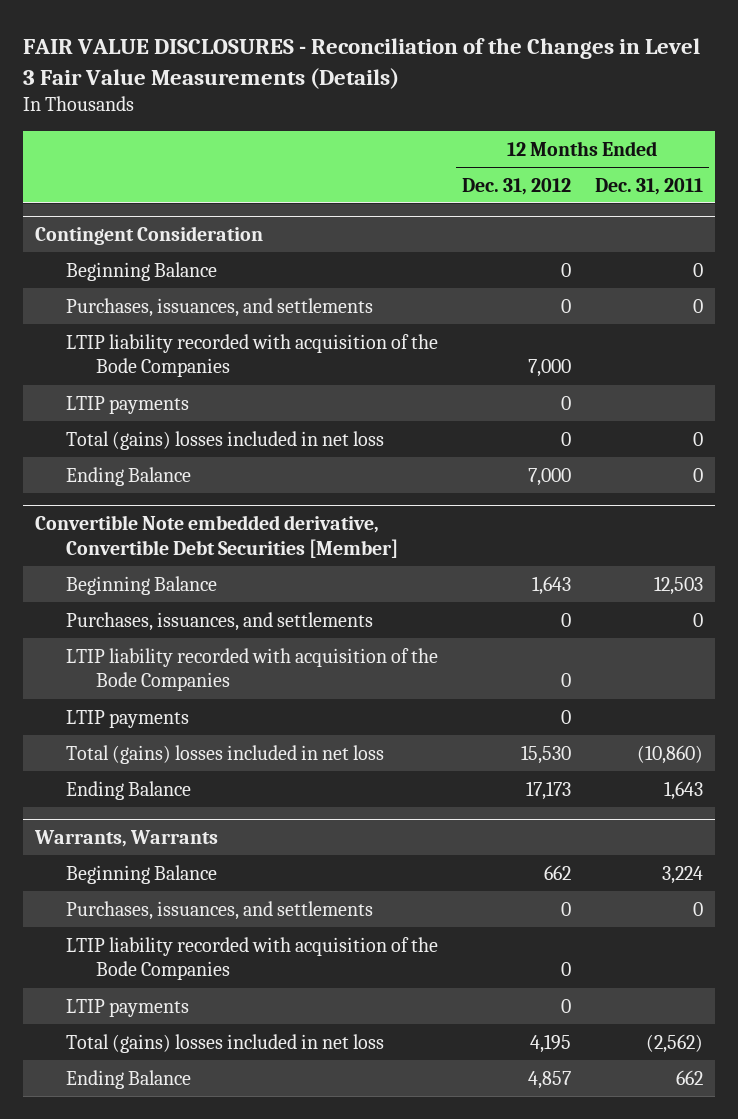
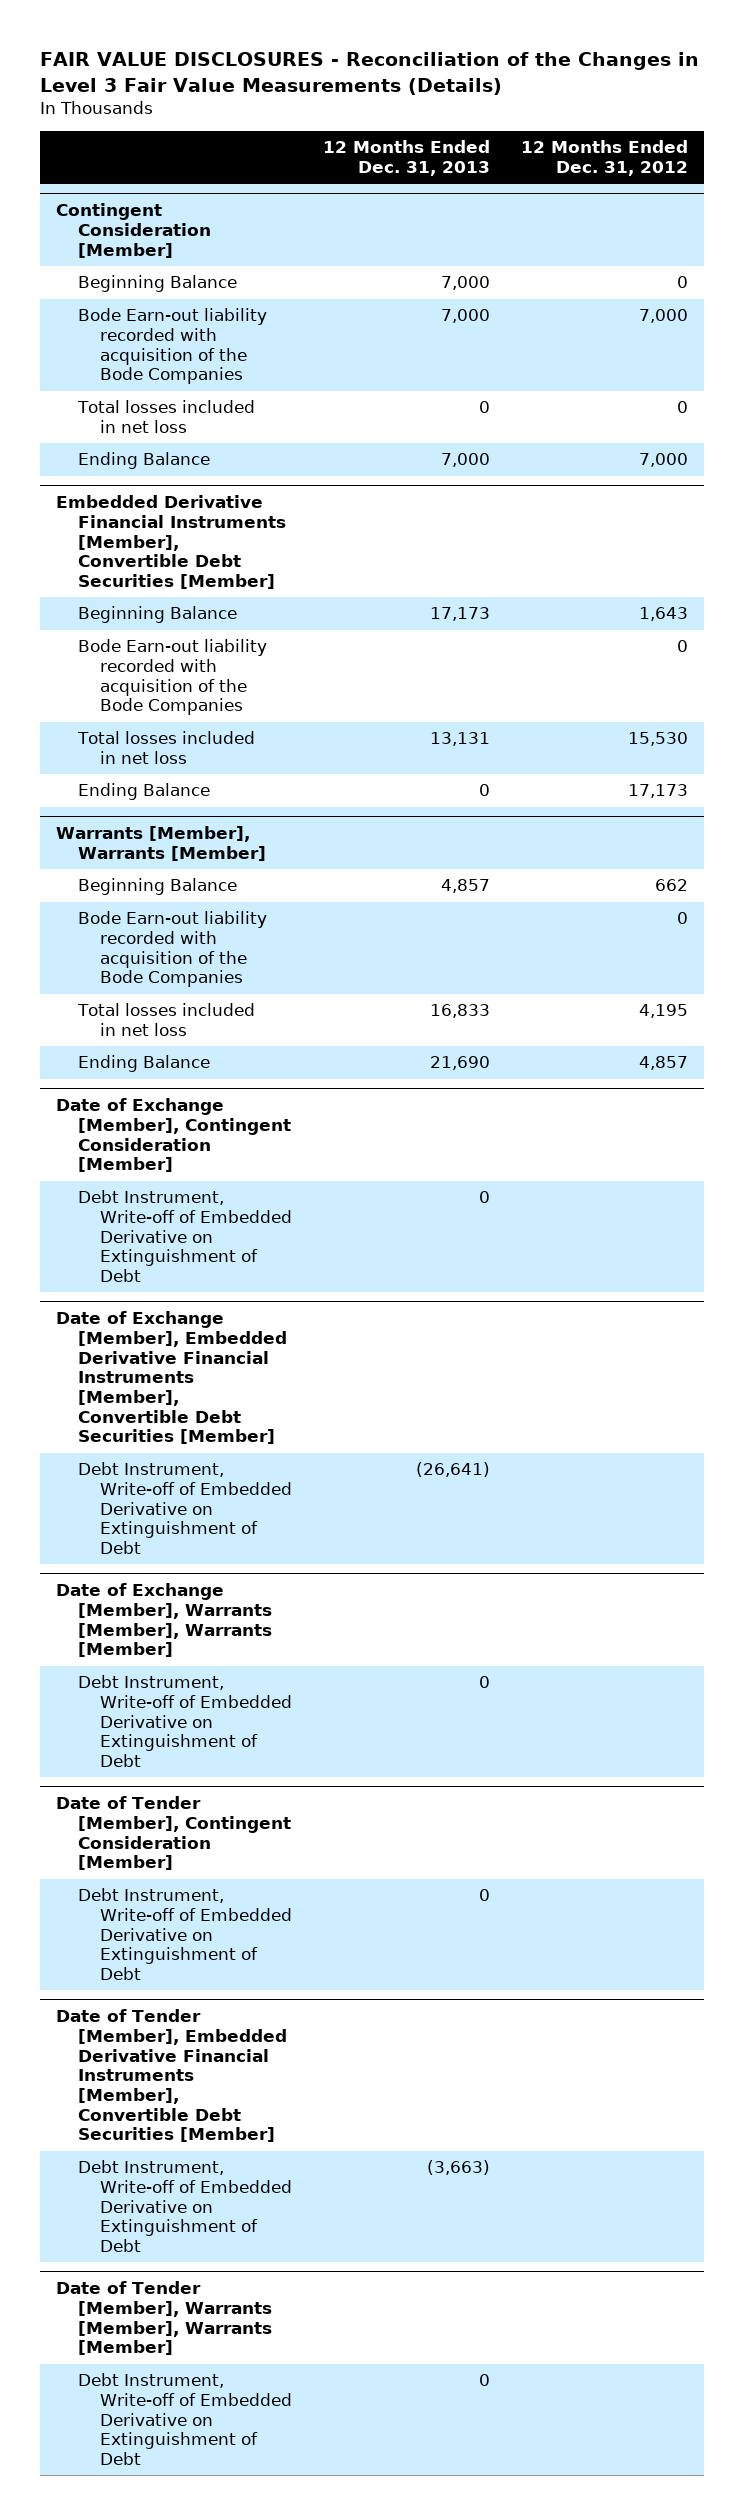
- | 12 Months Ended Dec. 31, 2012 | 12 Months Ended Dec. 31, 2011
+ | 12 Months Ended Dec. 31, 2013 | 12 Months Ended Dec. 31, 2012
- Contingent Consideration
+ Contingent Consideration [Member]
- Purchases, issuances, and settlements | 0 | 0
- LTIP liability recorded with acquisition of the Bode Companies | 7,000 |
- LTIP payments | 0 |
- Total (gains) losses included in net loss | 0 | 0
+ Bode Earn-out liability recorded with acquisition of the Bode Companies | 7,000 | 7,000
+ Total losses included in net loss | 0 | 0
- Convertible Note embedded derivative, Convertible Debt Securities [Member]
+ Embedded Derivative Financial Instruments [Member], Convertible Debt Securities [Member]
- Purchases, issuances, and settlements | 0 | 0
- LTIP liability recorded with acquisition of the Bode Companies | 0 |
- LTIP payments | 0 |
- Total (gains) losses included in net loss | 15,530 | (10,860)
+ Bode Earn-out liability recorded with acquisition of the Bode Companies | | 0
+ Total losses included in net loss | 13,131 | 15,530
- Warrants, Warrants
+ Warrants [Member], Warrants [Member]
- Purchases, issuances, and settlements | 0 | 0
- LTIP liability recorded with acquisition of the Bode Companies | 0 |
- LTIP payments | 0 |
- Total (gains) losses included in net loss | 4,195 | (2,562)
+ Bode Earn-out liability recorded with acquisition of the Bode Companies | | 0
+ Total losses included in net loss | 16,833 | 4,195
+ Date of Exchange [Member], Contingent Consideration [Member]
+ Debt Instrument, Write-off of Embedded Derivative on Extinguishment of Debt | 0 |
+ Date of Exchange [Member], Embedded Derivative Financial Instruments [Member], Convertible Debt Securities [Member]
+ Debt Instrument, Write-off of Embedded Derivative on Extinguishment of Debt | (26,641) |
+ Date of Exchange [Member], Warrants [Member], Warrants [Member]
+ Debt Instrument, Write-off of Embedded Derivative on Extinguishment of Debt | 0 |
+ Date of Tender [Member], Contingent Consideration [Member]
+ Debt Instrument, Write-off of Embedded Derivative on Extinguishment of Debt | 0 |
+ Date of Tender [Member], Embedded Derivative Financial Instruments [Member], Convertible Debt Securities [Member]
+ Debt Instrument, Write-off of Embedded Derivative on Extinguishment of Debt | (3,663) |
+ Date of Tender [Member], Warrants [Member], Warrants [Member]
+ Debt Instrument, Write-off of Embedded Derivative on Extinguishment of Debt | 0 |

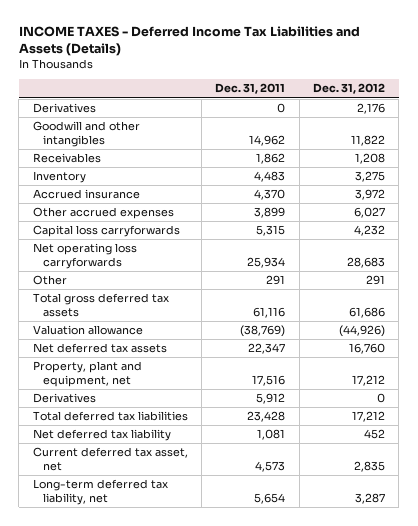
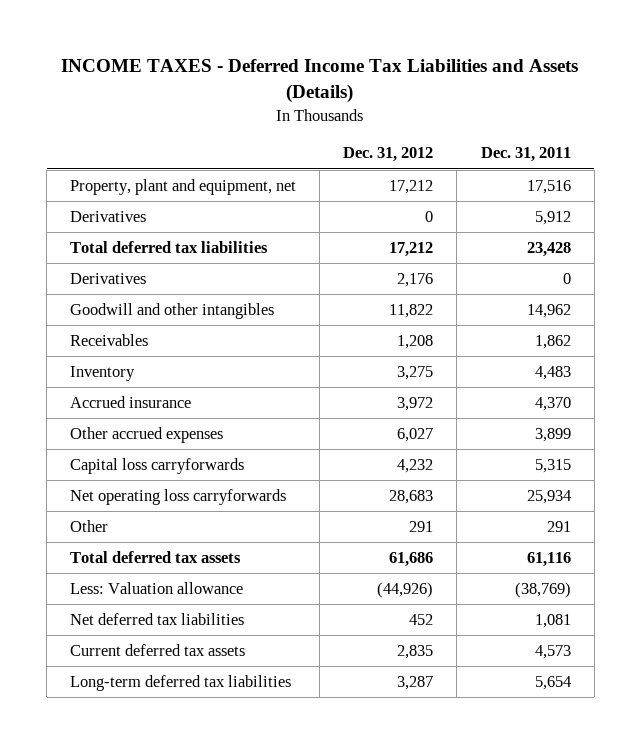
- | Dec. 31, 2011 | Dec. 31, 2012
+ | Dec. 31, 2012 | Dec. 31, 2011
moved up: Property, plant and equipment, net | 17,212 | 17,516
moved up: Derivatives | 0 | 5,912
moved up: Total deferred tax liabilities | 17,212 | 23,428
- Total gross deferred tax assets | 61,116 | 61,686
- Valuation allowance | (38,769) | (44,926)
- Net deferred tax assets | 22,347 | 16,760
- Net deferred tax liability | 1,081 | 452
- Current deferred tax asset, net | 4,573 | 2,835
- Long-term deferred tax liability, net | 5,654 | 3,287
+ Total deferred tax assets | 61,686 | 61,116
+ Less: Valuation allowance | (44,926) | (38,769)
+ Net deferred tax liabilities | 452 | 1,081
+ Current deferred tax assets | 2,835 | 4,573
+ Long-term deferred tax liabilities | 3,287 | 5,654

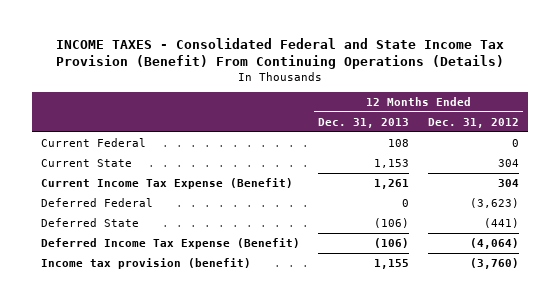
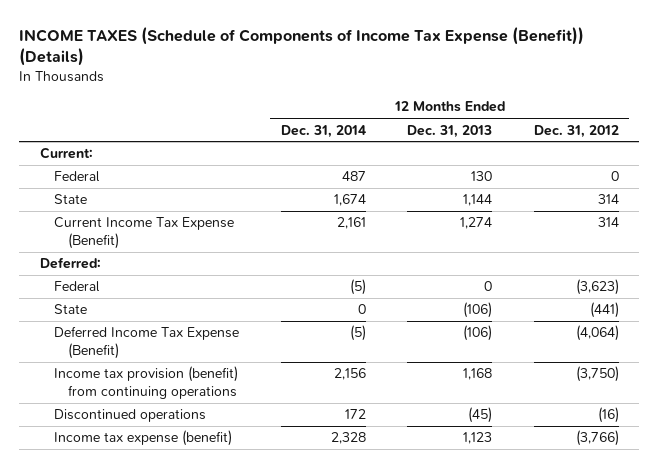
- INCOME TAXES - Consolidated Federal and State Income Tax Provision (Benefit) From Continuing Operations (Details)
+ INCOME TAXES (Schedule of Components of Income Tax Expense (Benefit)) (Details)
- | 12 Months Ended Dec. 31, 2013 | 12 Months Ended Dec. 31, 2012
+ | 12 Months Ended Dec. 31, 2014 | 12 Months Ended Dec. 31, 2013 | 12 Months Ended Dec. 31, 2012
- Current Federal | 108 | 0
- Current State | 1,153 | 304
- Current Income Tax Expense (Benefit) | 1,261 | 304
- Deferred Federal | 0 | (3,623)
- Deferred State | (106) | (441)
+ Current:
+ Federal | 487 | 130 | 0
+ State | 1,674 | 1,144 | 314
+ Current Income Tax Expense (Benefit) | 2,161 | 1,274 | 314
+ Deferred:
+ Federal | (5) | 0 | (3,623)
+ State | 0 | (106) | (441)
- Income tax provision (benefit) | 1,155 | (3,760)
+ Income tax provision (benefit) from continuing operations | 2,156 | 1,168 | (3,750)
+ Discontinued operations | 172 | (45) | (16)
+ Income tax expense (benefit) | 2,328 | 1,123 | (3,766)

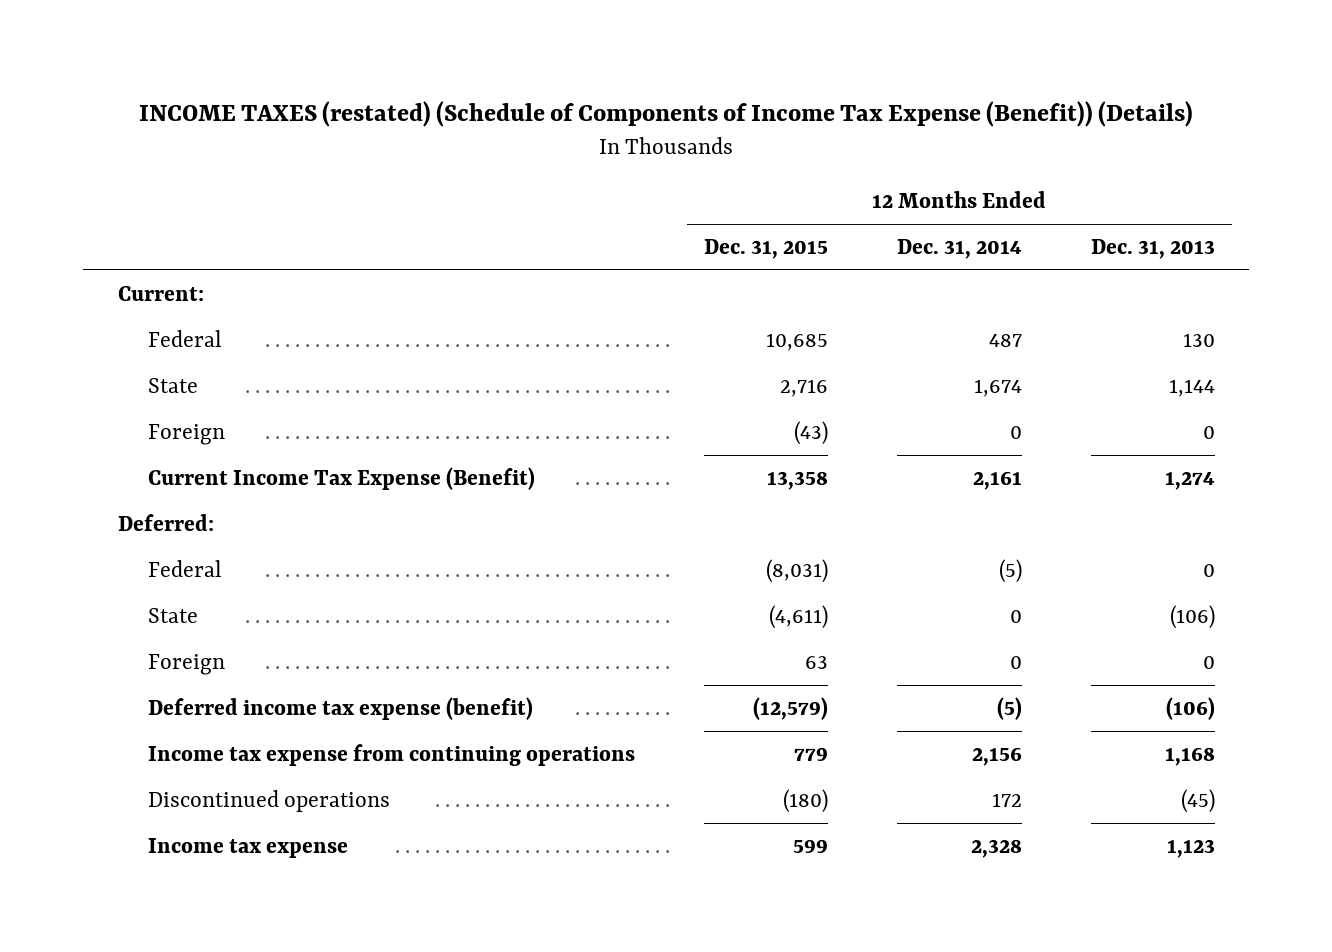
- INCOME TAXES (Schedule of Components of Income Tax Expense (Benefit)) (Details)
+ INCOME TAXES (restated) (Schedule of Components of Income Tax Expense (Benefit)) (Details)
- | 12 Months Ended Dec. 31, 2014 | 12 Months Ended Dec. 31, 2013 | 12 Months Ended Dec. 31, 2012
+ | 12 Months Ended Dec. 31, 2015 | 12 Months Ended Dec. 31, 2014 | 12 Months Ended Dec. 31, 2013
+ Foreign | (43) | 0 | 0
- Deferred Income Tax Expense (Benefit) | (5) | (106) | (4,064)
- Income tax provision (benefit) from continuing operations | 2,156 | 1,168 | (3,750)
+ Foreign | 63 | 0 | 0
+ Deferred income tax expense (benefit) | (12,579) | (5) | (106)
+ Income tax expense from continuing operations | 779 | 2,156 | 1,168
- Income tax expense (benefit) | 2,328 | 1,123 | (3,766)
+ Income tax expense | 599 | 2,328 | 1,123

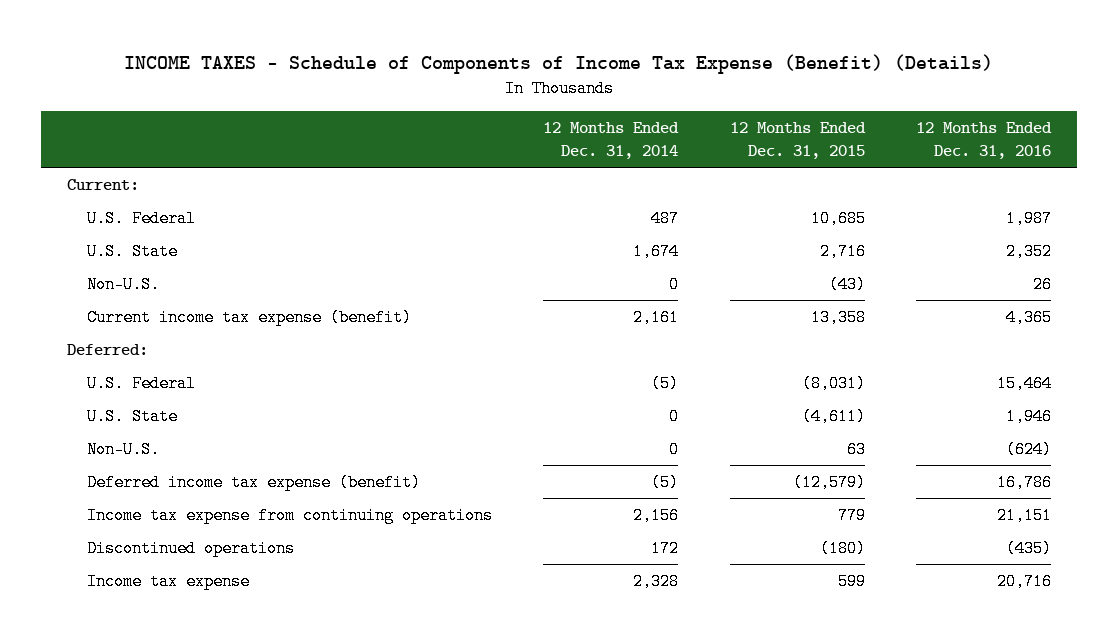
- INCOME TAXES (restated) (Schedule of Components of Income Tax Expense (Benefit)) (Details)
+ INCOME TAXES - Schedule of Components of Income Tax Expense (Benefit) (Details)
- | 12 Months Ended Dec. 31, 2015 | 12 Months Ended Dec. 31, 2014 | 12 Months Ended Dec. 31, 2013
+ | 12 Months Ended Dec. 31, 2014 | 12 Months Ended Dec. 31, 2015 | 12 Months Ended Dec. 31, 2016
- Federal | 10,685 | 487 | 130
- State | 2,716 | 1,674 | 1,144
- Foreign | (43) | 0 | 0
- Current Income Tax Expense (Benefit) | 13,358 | 2,161 | 1,274
+ U.S. Federal | 487 | 10,685 | 1,987
+ U.S. State | 1,674 | 2,716 | 2,352
+ Non-U.S. | 0 | (43) | 26
+ Current income tax expense (benefit) | 2,161 | 13,358 | 4,365
- Federal | (8,031) | (5) | 0
- State | (4,611) | 0 | (106)
- Foreign | 63 | 0 | 0
+ U.S. Federal | (5) | (8,031) | 15,464
+ U.S. State | 0 | (4,611) | 1,946
+ Non-U.S. | 0 | 63 | (624)

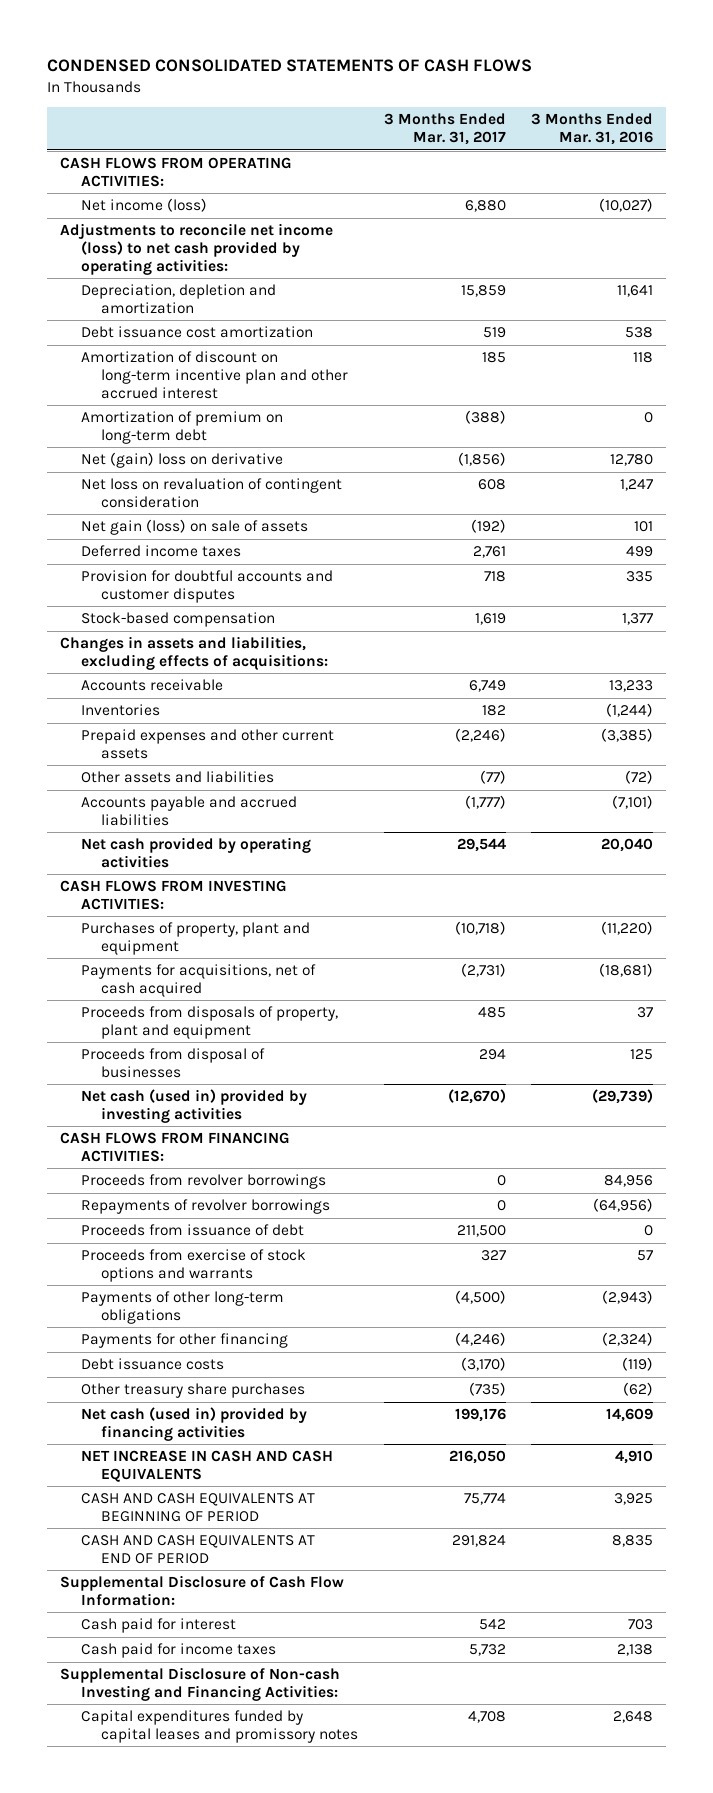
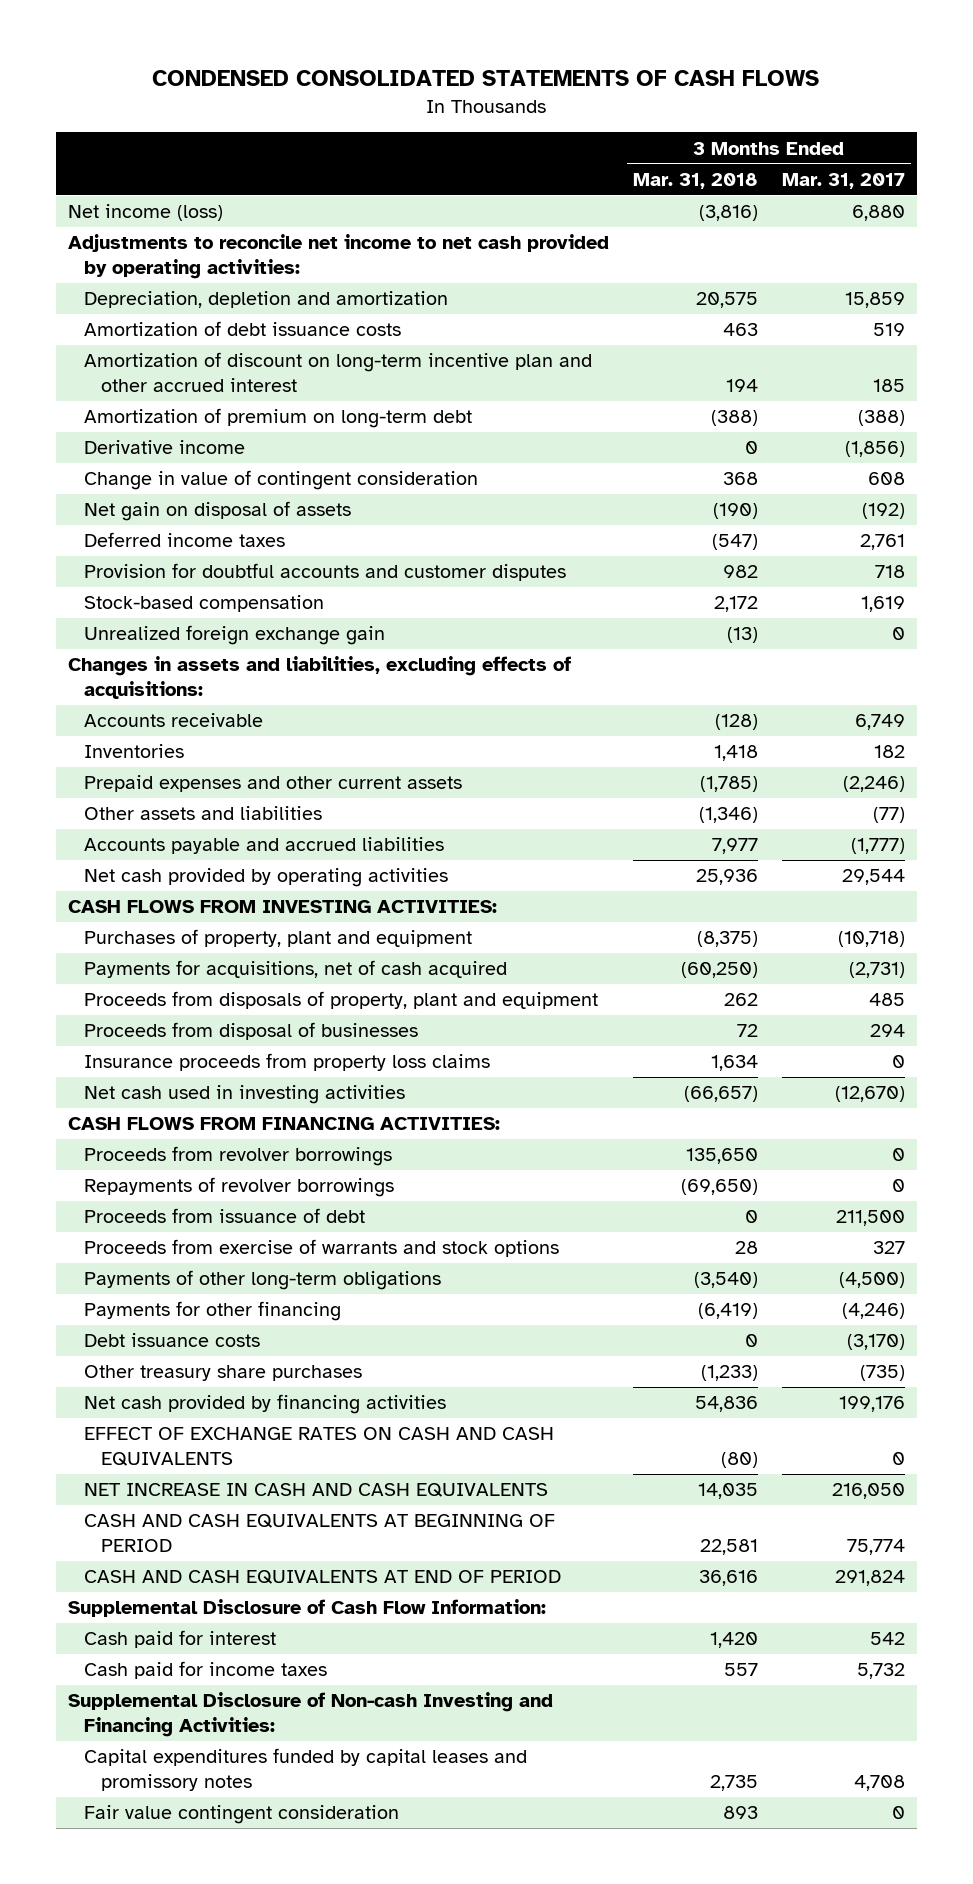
- | 3 Months Ended Mar. 31, 2017 | 3 Months Ended Mar. 31, 2016
+ | 3 Months Ended Mar. 31, 2018 | 3 Months Ended Mar. 31, 2017
- CASH FLOWS FROM OPERATING ACTIVITIES:
- Adjustments to reconcile net income (loss) to net cash provided by operating activities:
+ Adjustments to reconcile net income to net cash provided by operating activities:
- Debt issuance cost amortization | 519 | 538
+ Amortization of debt issuance costs | 463 | 519
- Net (gain) loss on derivative | (1,856) | 12,780
- Net loss on revaluation of contingent consideration | 608 | 1,247
- Net gain (loss) on sale of assets | (192) | 101
+ Derivative income | 0 | (1,856)
+ Change in value of contingent consideration | 368 | 608
+ Net gain on disposal of assets | (190) | (192)
+ Unrealized foreign exchange gain | (13) | 0
- Net cash (used in) provided by investing activities | (12,670) | (29,739)
+ Insurance proceeds from property loss claims | 1,634 | 0
+ Net cash used in investing activities | (66,657) | (12,670)
- Proceeds from exercise of stock options and warrants | 327 | 57
+ Proceeds from exercise of warrants and stock options | 28 | 327
- Net cash (used in) provided by financing activities | 199,176 | 14,609
+ Net cash provided by financing activities | 54,836 | 199,176
+ EFFECT OF EXCHANGE RATES ON CASH AND CASH EQUIVALENTS | (80) | 0
+ Fair value contingent consideration | 893 | 0

